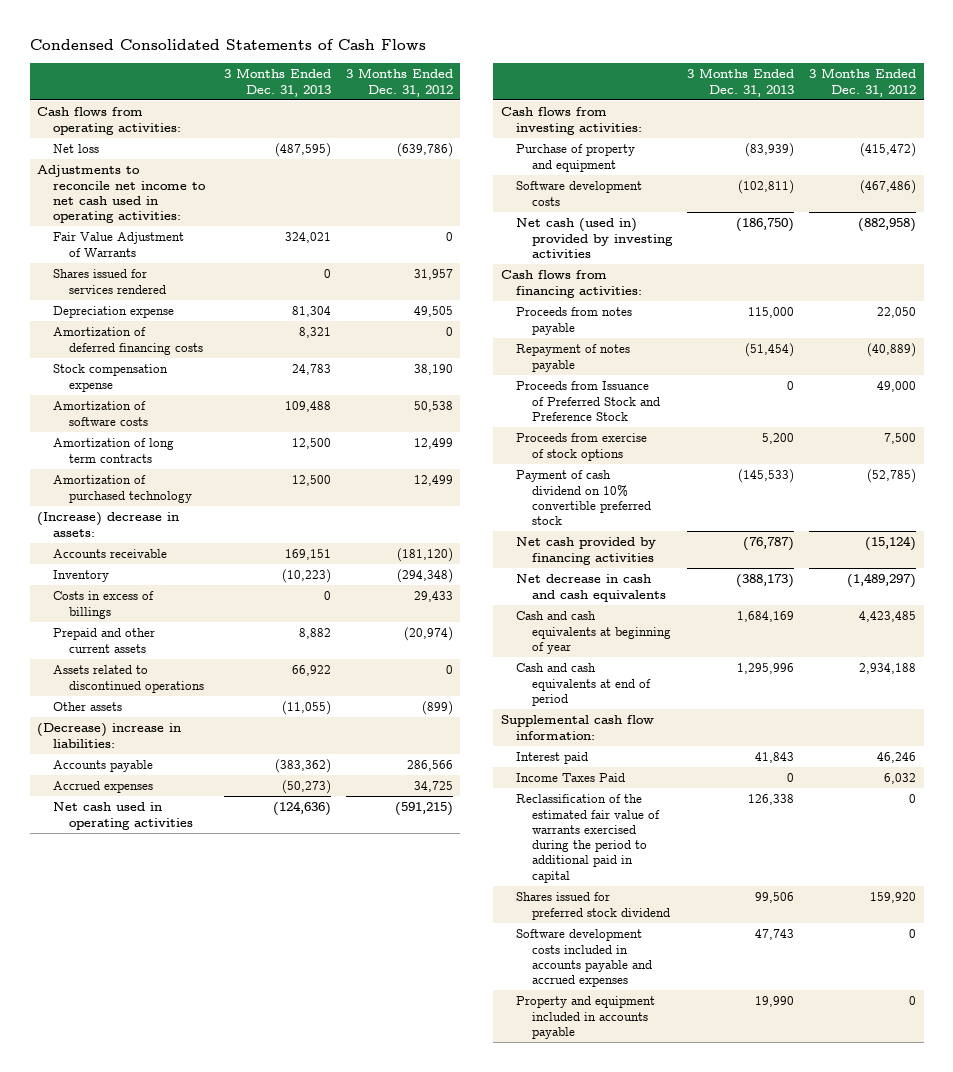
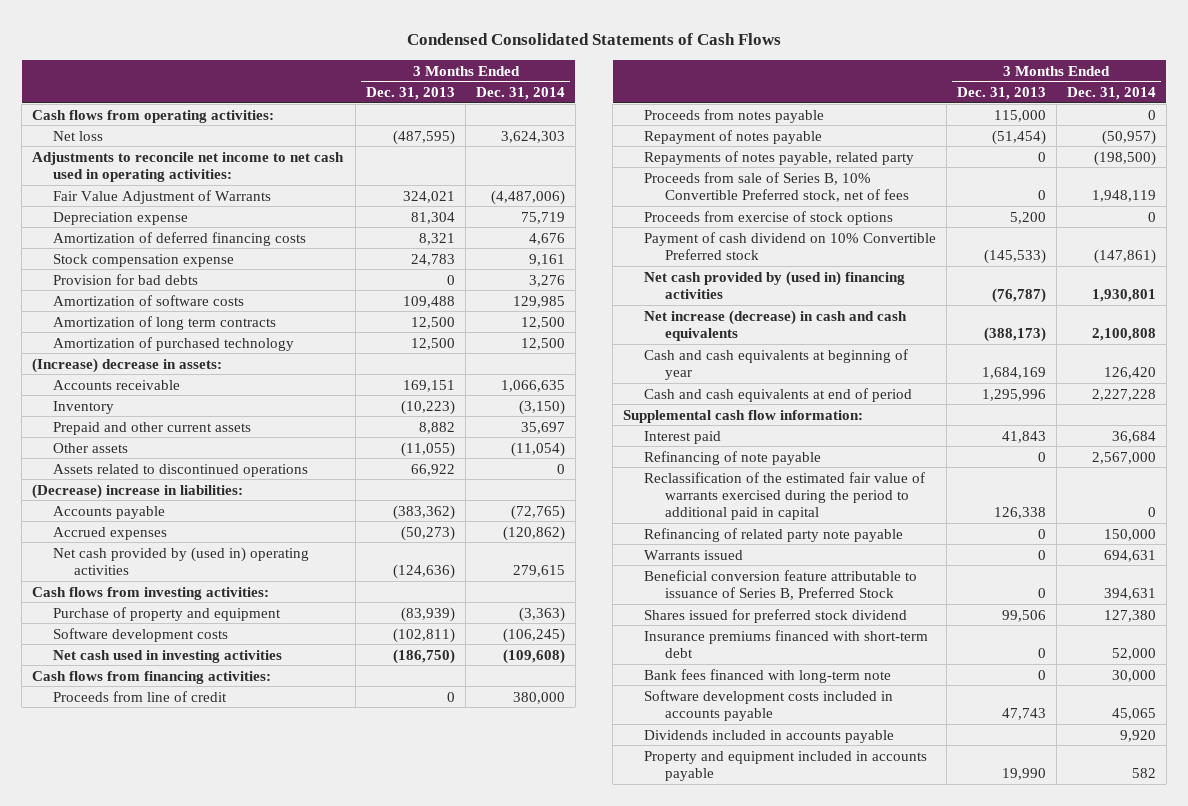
- | 3 Months Ended Dec. 31, 2013 | 3 Months Ended Dec. 31, 2012
+ | 3 Months Ended Dec. 31, 2013 | 3 Months Ended Dec. 31, 2014
- Shares issued for services rendered | 0 | 31,957
+ Provision for bad debts | 0 | 3,276
- Costs in excess of billings | 0 | 29,433
moved down: Assets related to discontinued operations | 66,922 | 0
- Net cash used in operating activities | (124,636) | (591,215)
+ Net cash provided by (used in) operating activities | (124,636) | 279,615
- Net cash (used in) provided by investing activities | (186,750) | (882,958)
+ Net cash used in investing activities | (186,750) | (109,608)
+ Proceeds from line of credit | 0 | 380,000
- Proceeds from Issuance of Preferred Stock and Preference Stock | 0 | 49,000
+ Repayments of notes payable, related party | 0 | (198,500)
+ Proceeds from sale of Series B, 10% Convertible Preferred stock, net of fees | 0 | 1,948,119
- Payment of cash dividend on 10% convertible preferred stock | (145,533) | (52,785)
- Net cash provided by financing activities | (76,787) | (15,124)
- Net decrease in cash and cash equivalents | (388,173) | (1,489,297)
+ Payment of cash dividend on 10% Convertible Preferred stock | (145,533) | (147,861)
+ Net cash provided by (used in) financing activities | (76,787) | 1,930,801
+ Net increase (decrease) in cash and cash equivalents | (388,173) | 2,100,808
- Income Taxes Paid | 0 | 6,032
+ Refinancing of note payable | 0 | 2,567,000
+ Refinancing of related party note payable | 0 | 150,000
+ Warrants issued | 0 | 694,631
+ Beneficial conversion feature attributable to issuance of Series B, Preferred Stock | 0 | 394,631
- Software development costs included in accounts payable and accrued expenses | 47,743 | 0
+ Insurance premiums financed with short-term debt | 0 | 52,000
+ Bank fees financed with long-term note | 0 | 30,000
+ Software development costs included in accounts payable | 47,743 | 45,065
+ Dividends included in accounts payable | | 9,920

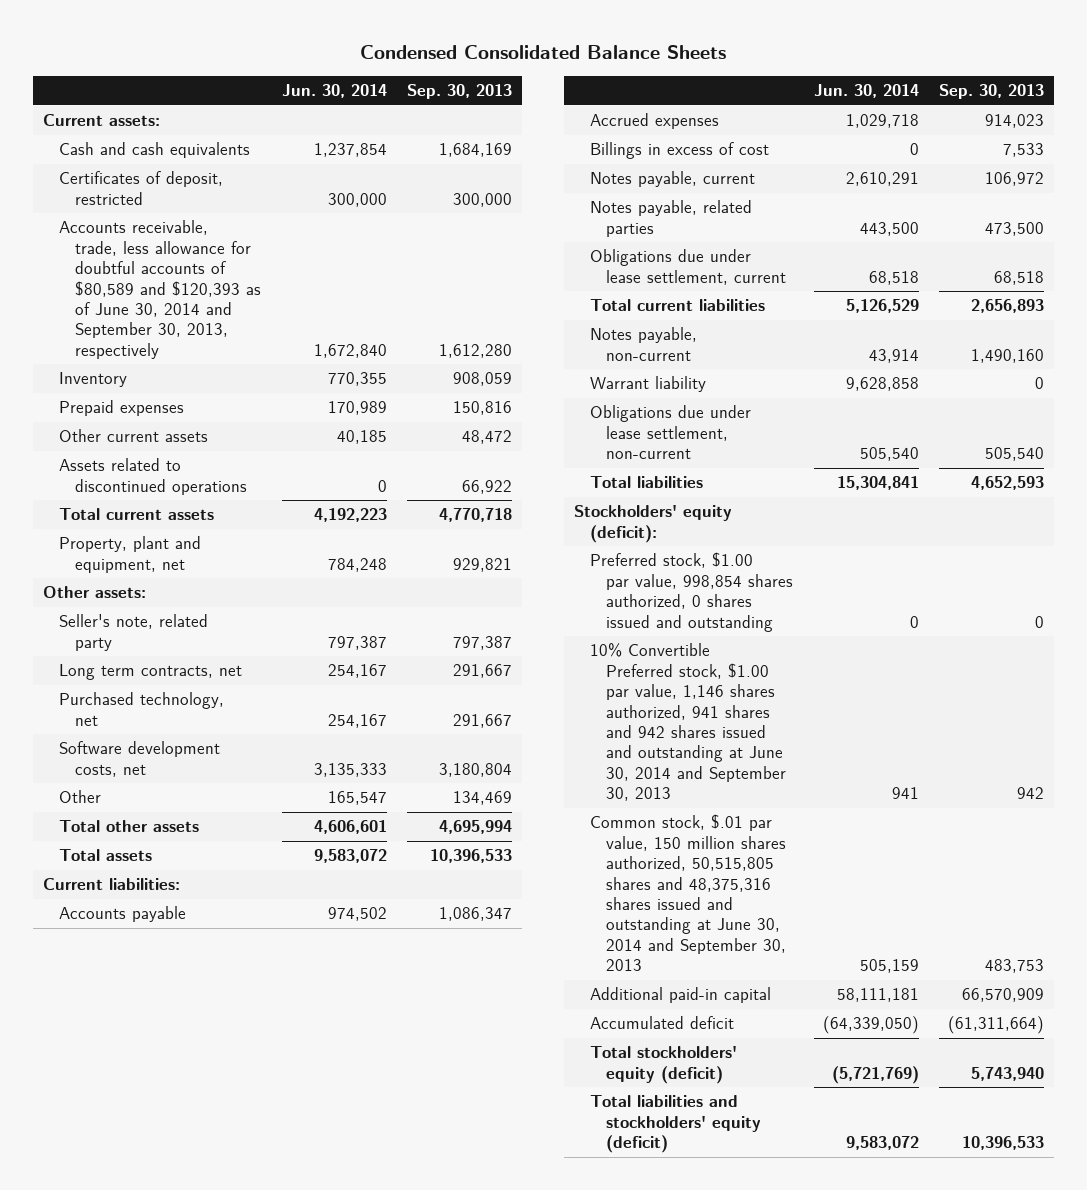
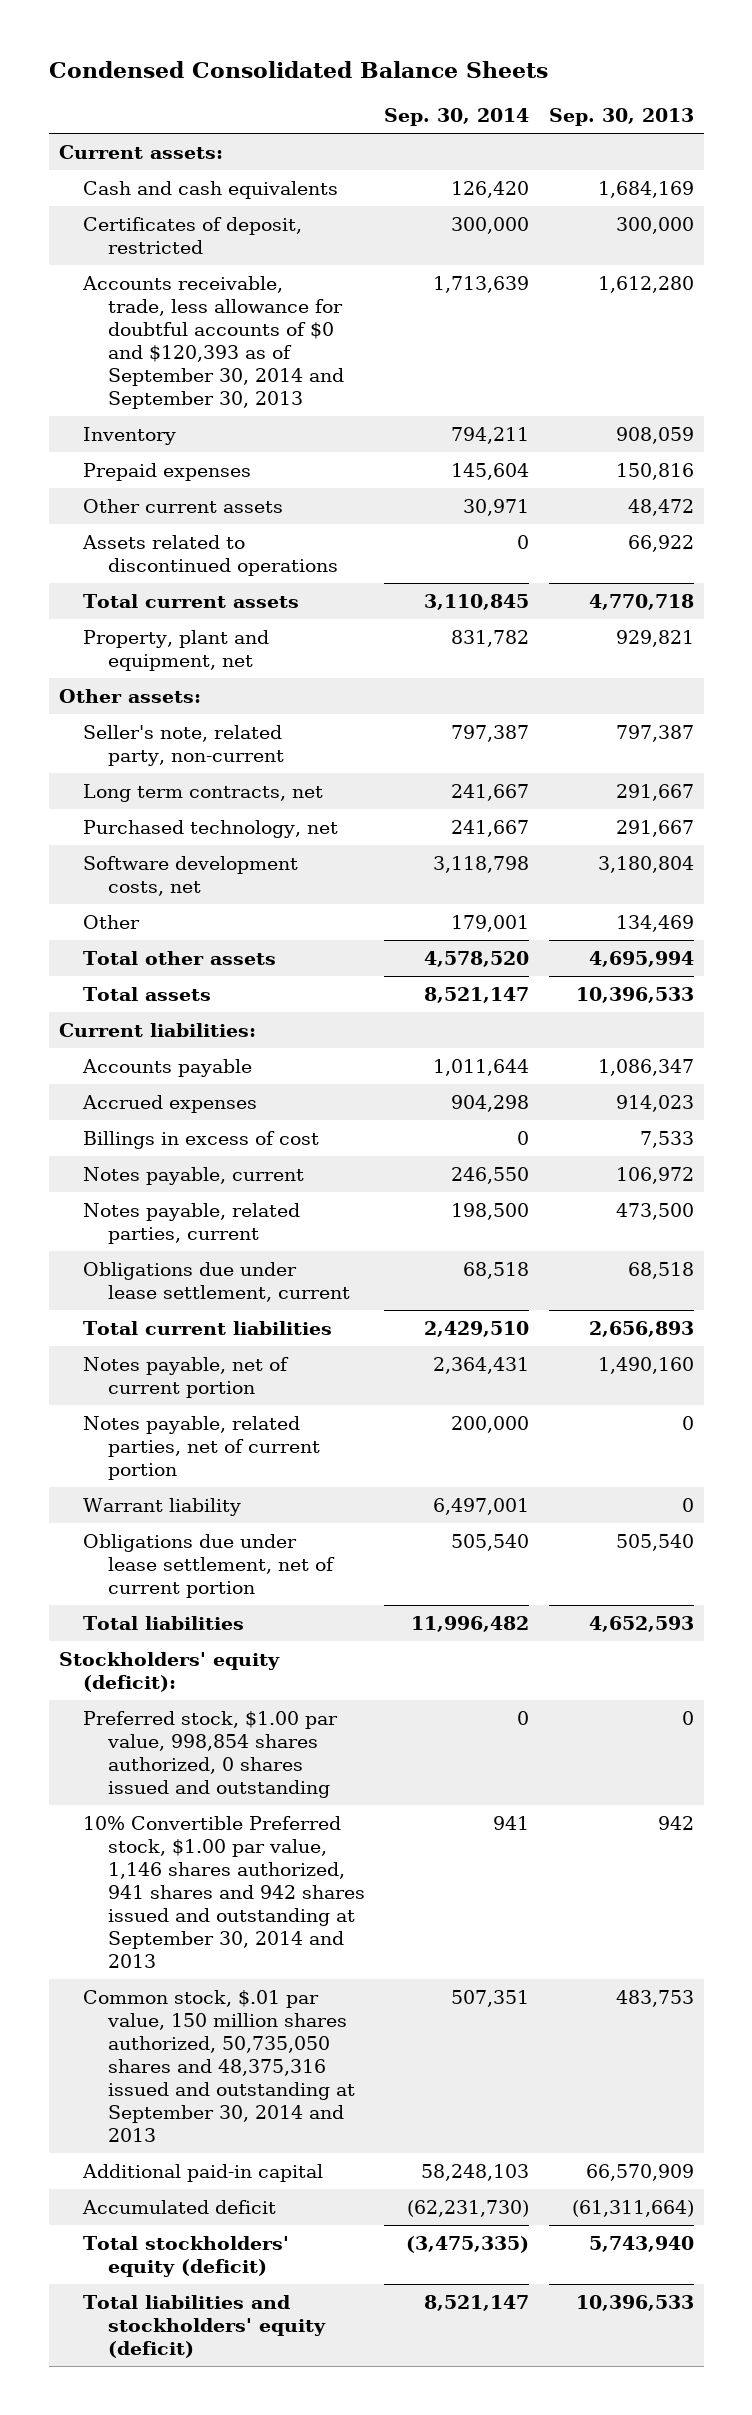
- | Jun. 30, 2014 | Sep. 30, 2013
+ | Sep. 30, 2014 | Sep. 30, 2013
- Accounts receivable, trade, less allowance for doubtful accounts of $80,589 and $120,393 as of June 30, 2014 and September 30, 2013, respectively | 1,672,840 | 1,612,280
+ Accounts receivable, trade, less allowance for doubtful accounts of $0 and $120,393 as of September 30, 2014 and September 30, 2013 | 1,713,639 | 1,612,280
- Seller's note, related party | 797,387 | 797,387
+ Seller's note, related party, non-current | 797,387 | 797,387
- Notes payable, related parties | 443,500 | 473,500
+ Notes payable, related parties, current | 198,500 | 473,500
- Notes payable, non-current | 43,914 | 1,490,160
+ Notes payable, net of current portion | 2,364,431 | 1,490,160
+ Notes payable, related parties, net of current portion | 200,000 | 0
- Obligations due under lease settlement, non-current | 505,540 | 505,540
+ Obligations due under lease settlement, net of current portion | 505,540 | 505,540
- 10% Convertible Preferred stock, $1.00 par value, 1,146 shares authorized, 941 shares and 942 shares issued and outstanding at June 30, 2014 and September 30, 2013 | 941 | 942
- Common stock, $.01 par value, 150 million shares authorized, 50,515,805 shares and 48,375,316 shares issued and outstanding at June 30, 2014 and September 30, 2013 | 505,159 | 483,753
+ 10% Convertible Preferred stock, $1.00 par value, 1,146 shares authorized, 941 shares and 942 shares issued and outstanding at September 30, 2014 and 2013 | 941 | 942
+ Common stock, $.01 par value, 150 million shares authorized, 50,735,050 shares and 48,375,316 issued and outstanding at September 30, 2014 and 2013 | 507,351 | 483,753

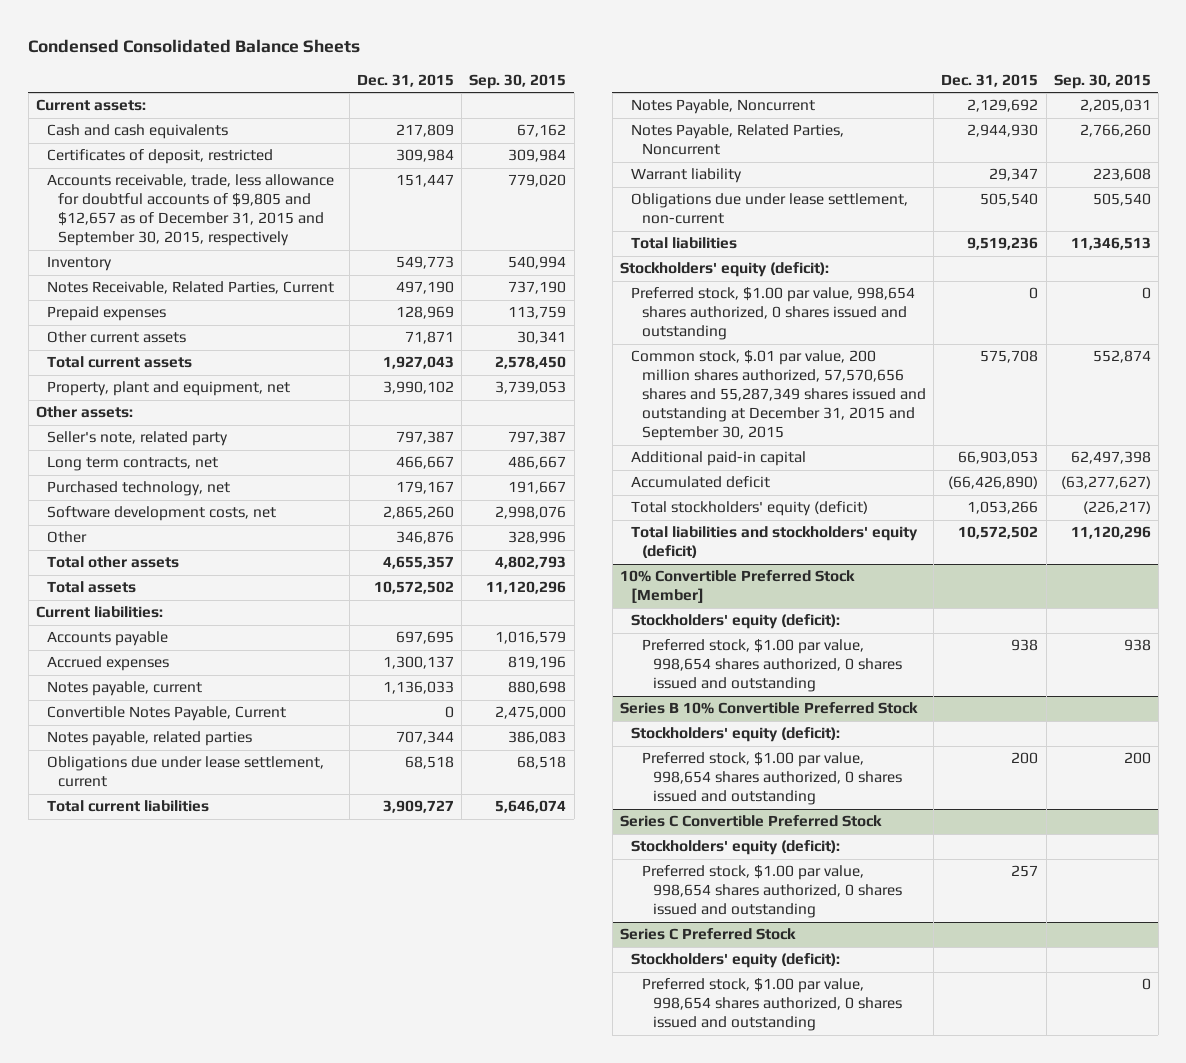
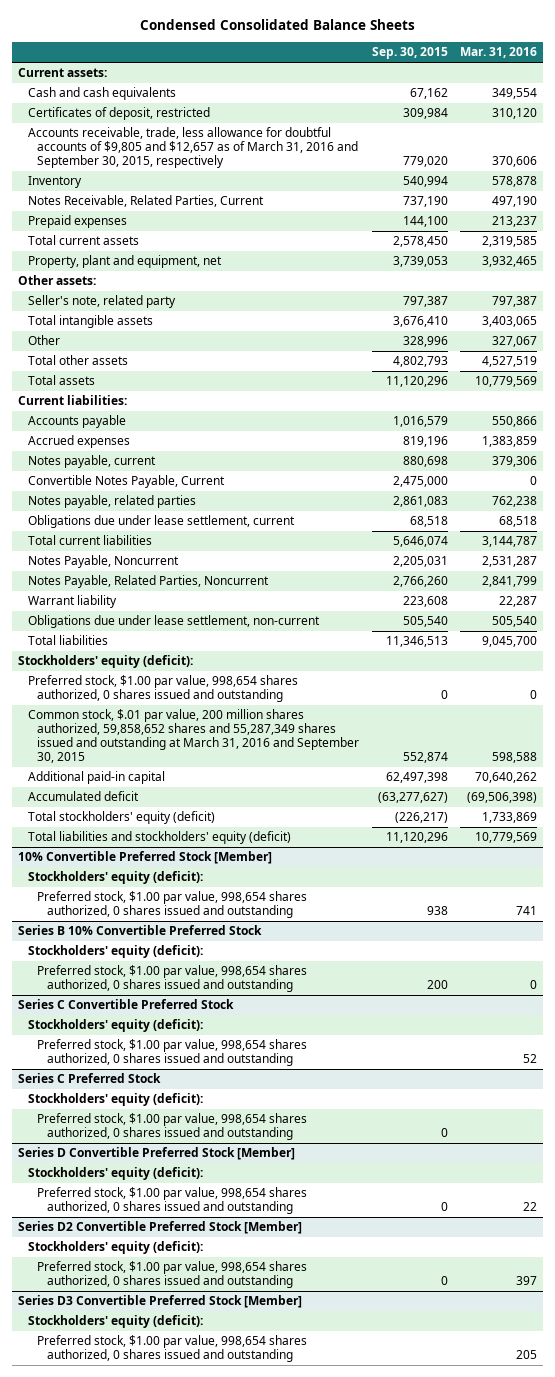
- | Dec. 31, 2015 | Sep. 30, 2015
+ | Sep. 30, 2015 | Mar. 31, 2016
- Accounts receivable, trade, less allowance for doubtful accounts of $9,805 and $12,657 as of December 31, 2015 and September 30, 2015, respectively | 151,447 | 779,020
+ Accounts receivable, trade, less allowance for doubtful accounts of $9,805 and $12,657 as of March 31, 2016 and September 30, 2015, respectively | 779,020 | 370,606
- Prepaid expenses | 128,969 | 113,759
- Other current assets | 71,871 | 30,341
+ Prepaid expenses | 144,100 | 213,237
- Long term contracts, net | 466,667 | 486,667
- Purchased technology, net | 179,167 | 191,667
- Software development costs, net | 2,865,260 | 2,998,076
+ Total intangible assets | 3,676,410 | 3,403,065
- Notes payable, related parties | 707,344 | 386,083
+ Notes payable, related parties | 2,861,083 | 762,238
- Common stock, $.01 par value, 200 million shares authorized, 57,570,656 shares and 55,287,349 shares issued and outstanding at December 31, 2015 and September 30, 2015 | 575,708 | 552,874
+ Common stock, $.01 par value, 200 million shares authorized, 59,858,652 shares and 55,287,349 shares issued and outstanding at March 31, 2016 and September 30, 2015 | 552,874 | 598,588
+ Series D Convertible Preferred Stock [Member]
+ Stockholders' equity (deficit):
+ Preferred stock, $1.00 par value, 998,654 shares authorized, 0 shares issued and outstanding | 0 | 22
+ Series D2 Convertible Preferred Stock [Member]
+ Stockholders' equity (deficit):
+ Preferred stock, $1.00 par value, 998,654 shares authorized, 0 shares issued and outstanding | 0 | 397
+ Series D3 Convertible Preferred Stock [Member]
+ Stockholders' equity (deficit):
+ Preferred stock, $1.00 par value, 998,654 shares authorized, 0 shares issued and outstanding | | 205

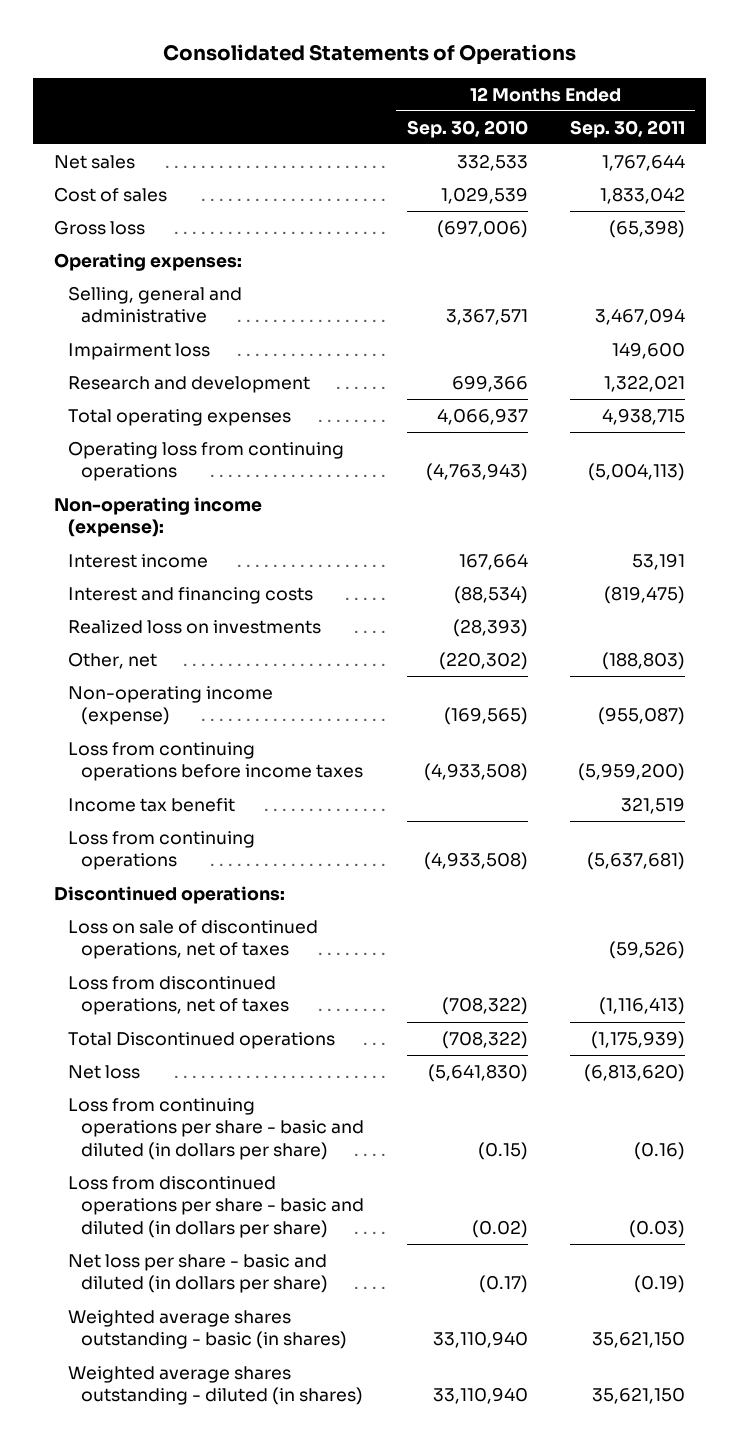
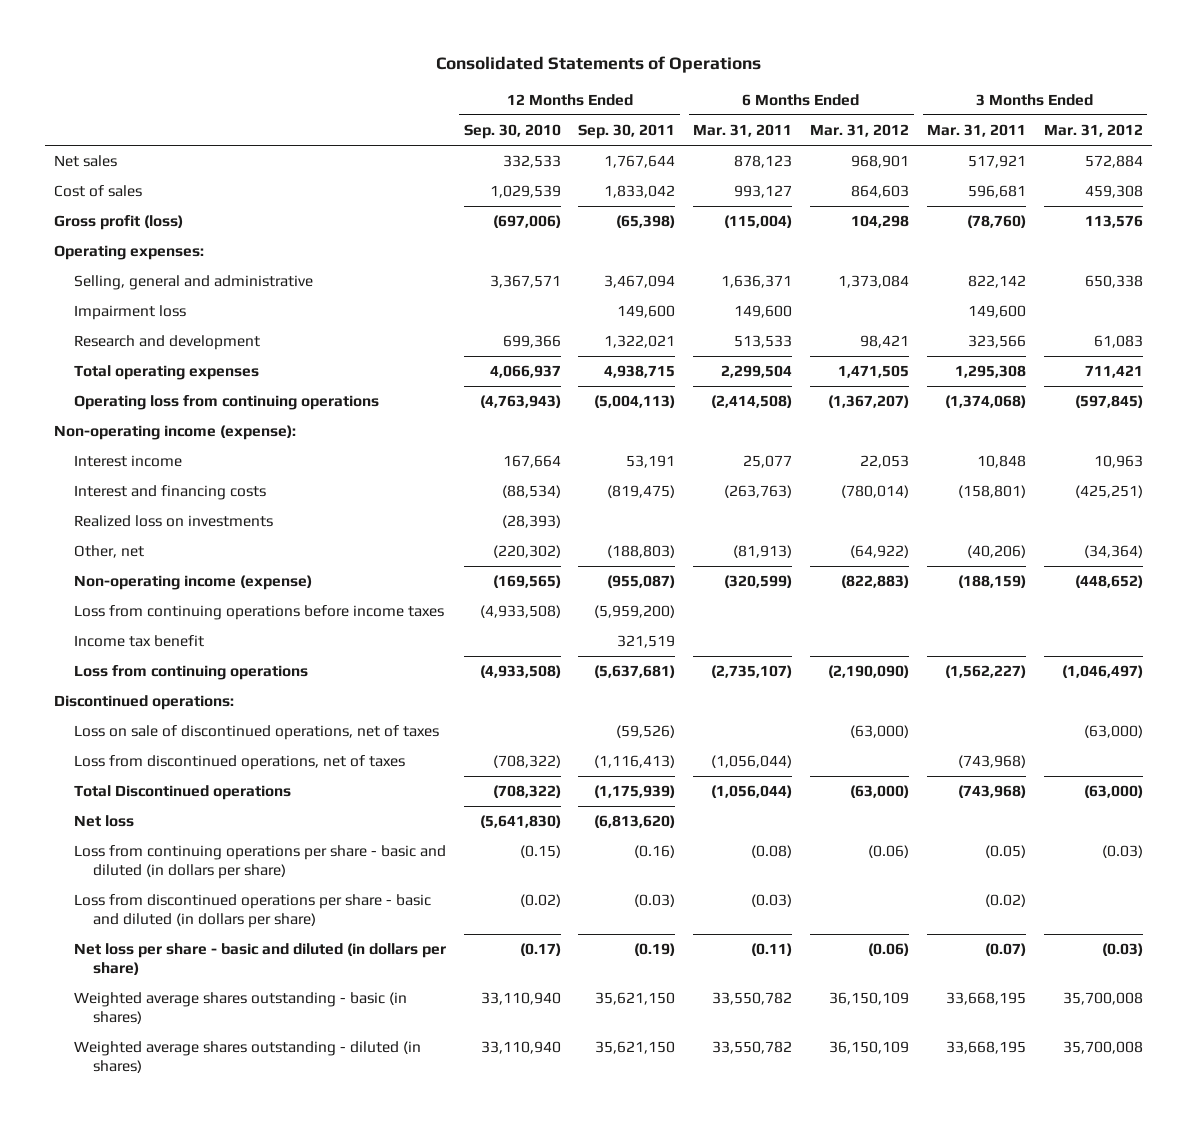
- | 12 Months Ended Sep. 30, 2010 | 12 Months Ended Sep. 30, 2011
+ | 12 Months Ended Sep. 30, 2010 | 12 Months Ended Sep. 30, 2011 | 6 Months Ended Mar. 31, 2011 | 6 Months Ended Mar. 31, 2012 | 3 Months Ended Mar. 31, 2011 | 3 Months Ended Mar. 31, 2012
- Gross loss | (697,006) | (65,398)
+ Gross profit (loss) | (697,006) | (65,398) | (115,004) | 104,298 | (78,760) | 113,576

